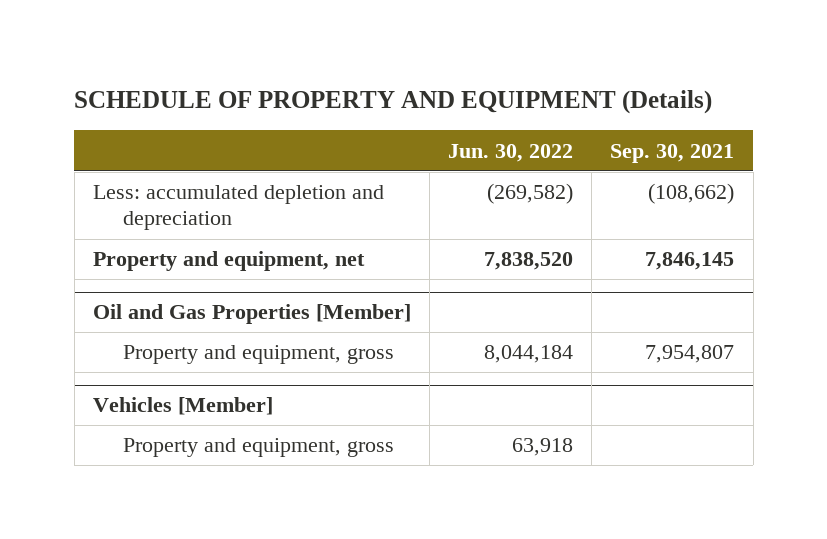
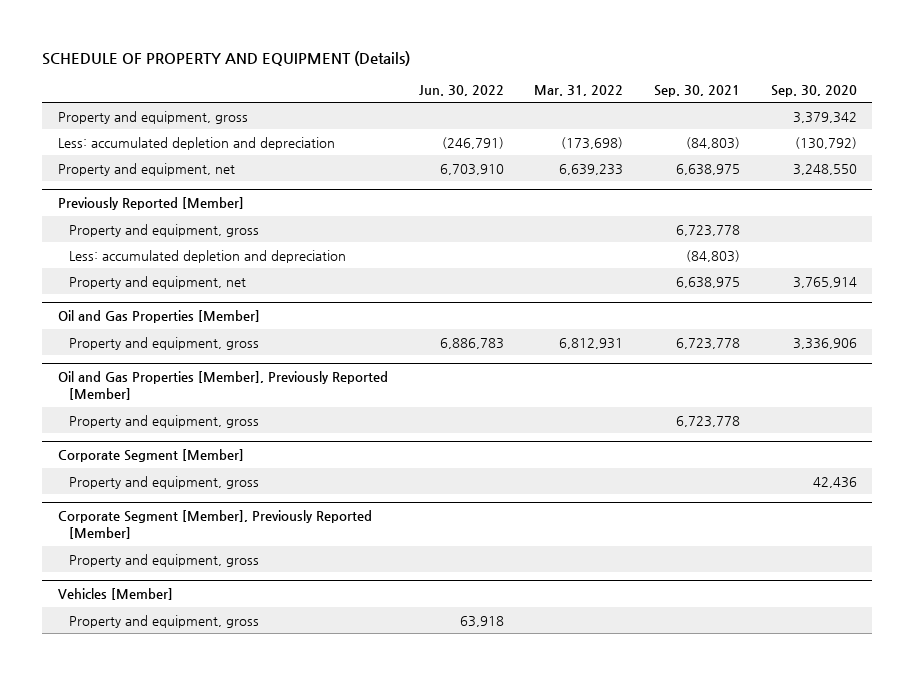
- | Jun. 30, 2022 | Sep. 30, 2021
+ | Jun. 30, 2022 | Mar. 31, 2022 | Sep. 30, 2021 | Sep. 30, 2020
- Less: accumulated depletion and depreciation | (269,582) | (108,662)
- Property and equipment, net | 7,838,520 | 7,846,145
+ Property and equipment, gross | | | | 3,379,342
+ Less: accumulated depletion and depreciation | (246,791) | (173,698) | (84,803) | (130,792)
+ Property and equipment, net | 6,703,910 | 6,639,233 | 6,638,975 | 3,248,550
+ Previously Reported [Member]
+ Property and equipment, gross | | | 6,723,778 |
+ Less: accumulated depletion and depreciation | | | (84,803) |
+ Property and equipment, net | | | 6,638,975 | 3,765,914
@ Oil and Gas Properties [Member]
- Property and equipment, gross | 8,044,184 | 7,954,807
+ Property and equipment, gross | 6,886,783 | 6,812,931 | 6,723,778 | 3,336,906
+ Oil and Gas Properties [Member], Previously Reported [Member]
+ Property and equipment, gross | | | 6,723,778 |
+ Corporate Segment [Member]
+ Property and equipment, gross | | | | 42,436
+ Corporate Segment [Member], Previously Reported [Member]
+ Property and equipment, gross

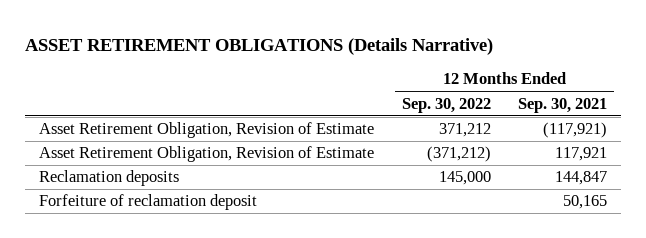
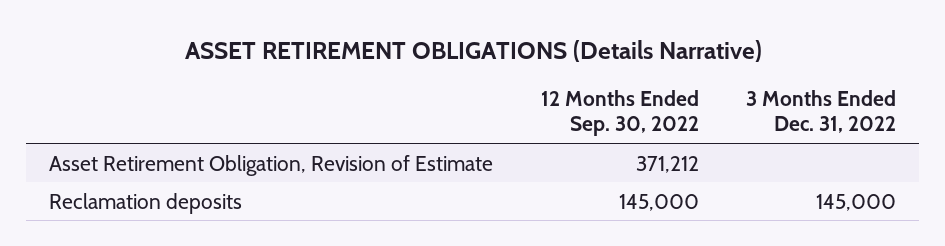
- | 12 Months Ended Sep. 30, 2022 | 12 Months Ended Sep. 30, 2021
+ | 12 Months Ended Sep. 30, 2022 | 3 Months Ended Dec. 31, 2022
- Asset Retirement Obligation, Revision of Estimate | (371,212) | 117,921
- Forfeiture of reclamation deposit | | 50,165

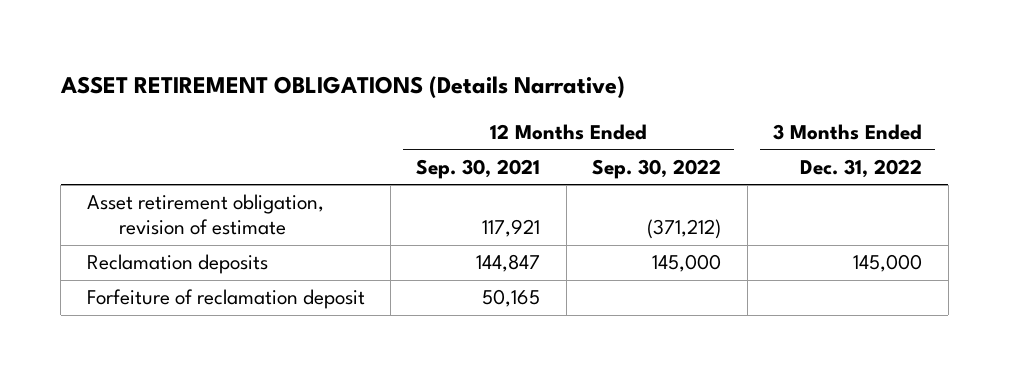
- | 12 Months Ended Sep. 30, 2022 | 3 Months Ended Dec. 31, 2022
+ | 12 Months Ended Sep. 30, 2021 | 12 Months Ended Sep. 30, 2022 | 3 Months Ended Dec. 31, 2022
- Asset Retirement Obligation, Revision of Estimate | 371,212 |
+ Asset retirement obligation, revision of estimate | 117,921 | (371,212) |
+ Forfeiture of reclamation deposit | 50,165 | |

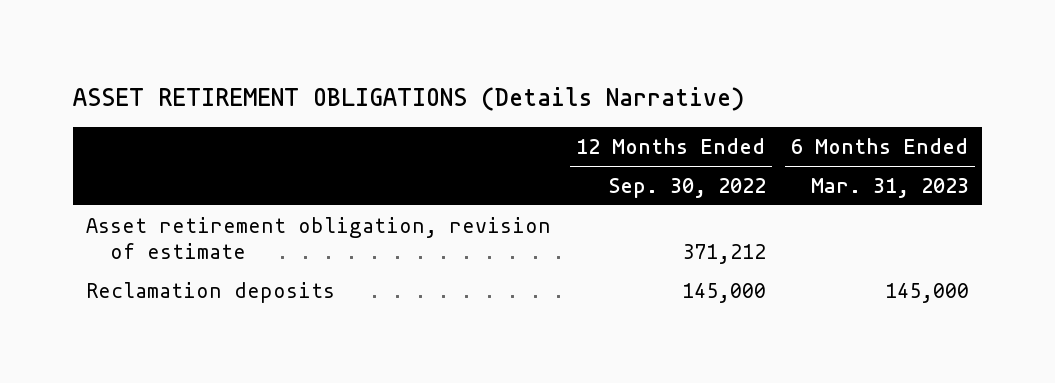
- | 12 Months Ended Sep. 30, 2021 | 12 Months Ended Sep. 30, 2022 | 3 Months Ended Dec. 31, 2022
+ | 12 Months Ended Sep. 30, 2022 | 6 Months Ended Mar. 31, 2023
- Asset retirement obligation, revision of estimate | 117,921 | (371,212) |
+ Asset retirement obligation, revision of estimate | 371,212 |
- Forfeiture of reclamation deposit | 50,165 | |

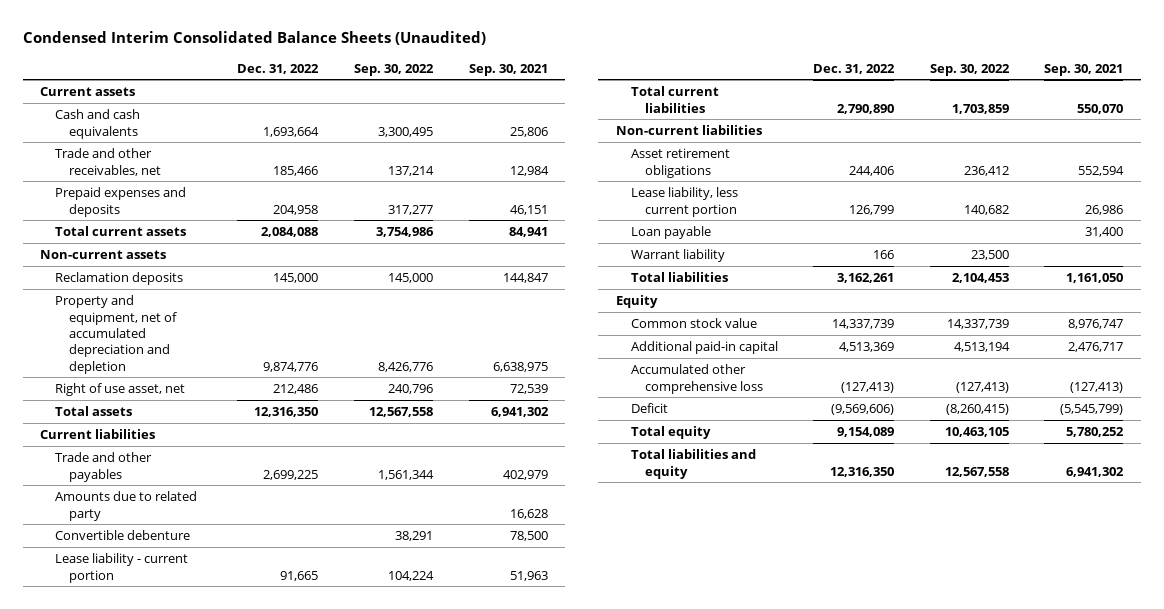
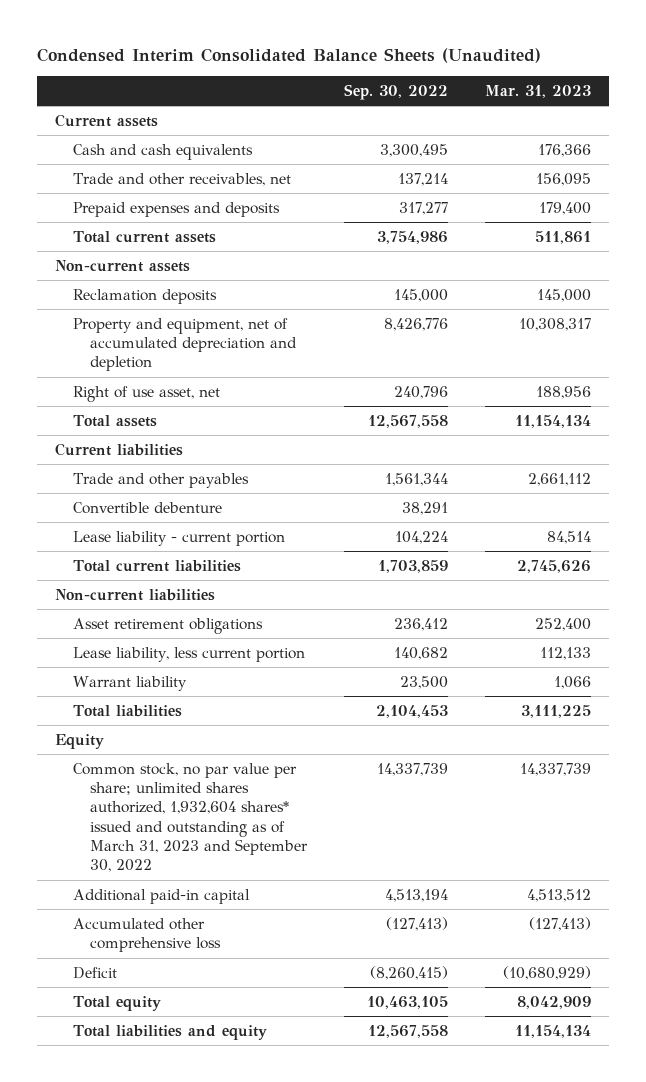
- | Dec. 31, 2022 | Sep. 30, 2022 | Sep. 30, 2021
+ | Sep. 30, 2022 | Mar. 31, 2023
- Amounts due to related party | | | 16,628
- Loan payable | | | 31,400
- Common stock value | 14,337,739 | 14,337,739 | 8,976,747
+ Common stock, no par value per share; unlimited shares authorized, 1,932,604 shares* issued and outstanding as of March 31, 2023 and September 30, 2022 | 14,337,739 | 14,337,739

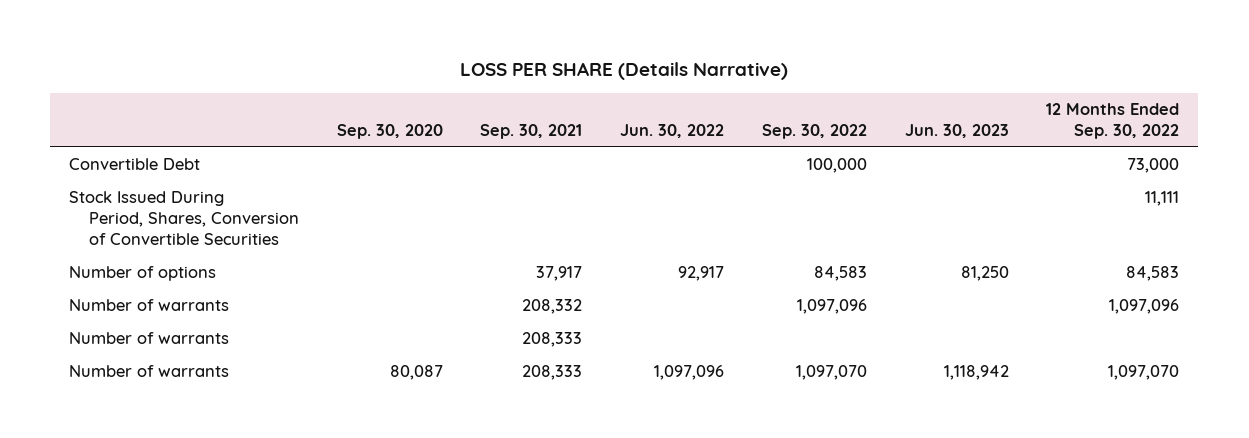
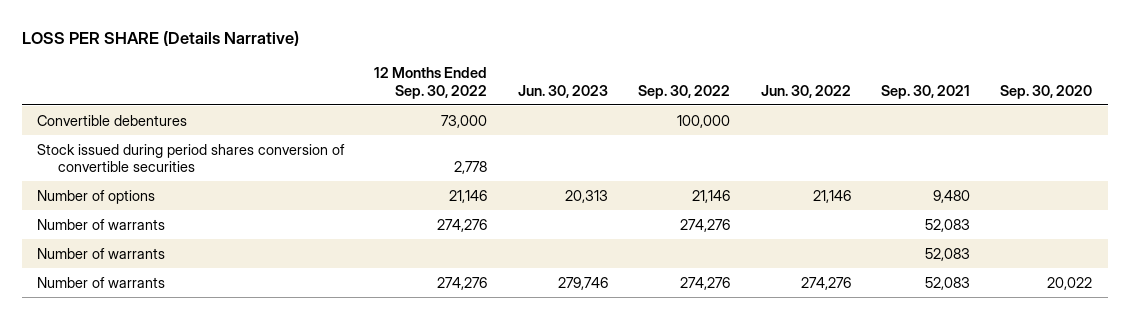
- | Sep. 30, 2020 | Sep. 30, 2021 | Jun. 30, 2022 | Sep. 30, 2022 | Jun. 30, 2023 | 12 Months Ended Sep. 30, 2022
+ | 12 Months Ended Sep. 30, 2022 | Jun. 30, 2023 | Sep. 30, 2022 | Jun. 30, 2022 | Sep. 30, 2021 | Sep. 30, 2020
- Convertible Debt | | | | 100,000 | | 73,000
- Stock Issued During Period, Shares, Conversion of Convertible Securities | | | | | | 11,111
- Number of options | | 37,917 | 92,917 | 84,583 | 81,250 | 84,583
- Number of warrants | | 208,332 | | 1,097,096 | | 1,097,096
- Number of warrants | | 208,333 | | | |
- Number of warrants | 80,087 | 208,333 | 1,097,096 | 1,097,070 | 1,118,942 | 1,097,070
+ Convertible debentures | 73,000 | | 100,000 | | |
+ Stock issued during period shares conversion of convertible securities | 2,778 | | | | |
+ Number of options | 21,146 | 20,313 | 21,146 | 21,146 | 9,480 |
+ Number of warrants | 274,276 | | 274,276 | | 52,083 |
+ Number of warrants | | | | | 52,083 |
+ Number of warrants | 274,276 | 279,746 | 274,276 | 274,276 | 52,083 | 20,022

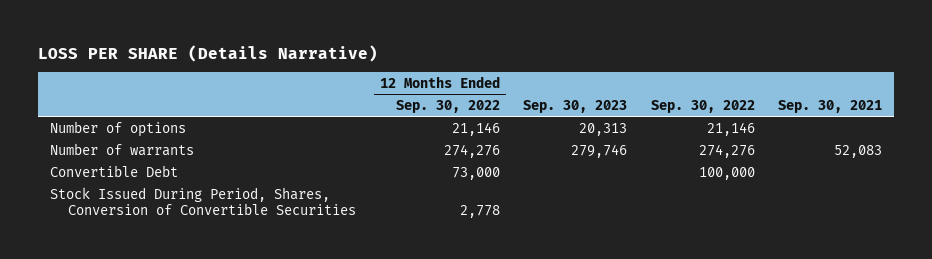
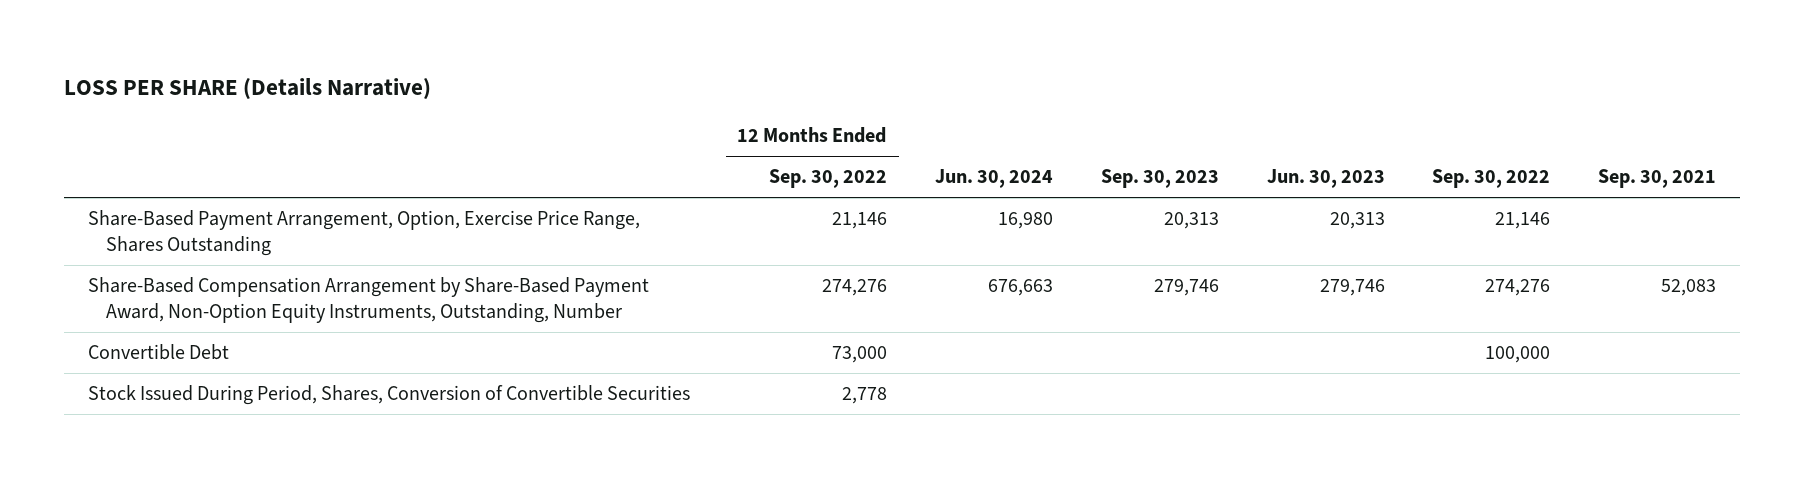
- | 12 Months Ended Sep. 30, 2022 | Sep. 30, 2023 | Sep. 30, 2022 | Sep. 30, 2021
+ | 12 Months Ended Sep. 30, 2022 | Jun. 30, 2024 | Sep. 30, 2023 | Jun. 30, 2023 | Sep. 30, 2022 | Sep. 30, 2021
- Number of options | 21,146 | 20,313 | 21,146 |
- Number of warrants | 274,276 | 279,746 | 274,276 | 52,083
+ Share-Based Payment Arrangement, Option, Exercise Price Range, Shares Outstanding | 21,146 | 16,980 | 20,313 | 20,313 | 21,146 |
+ Share-Based Compensation Arrangement by Share-Based Payment Award, Non-Option Equity Instruments, Outstanding, Number | 274,276 | 676,663 | 279,746 | 279,746 | 274,276 | 52,083

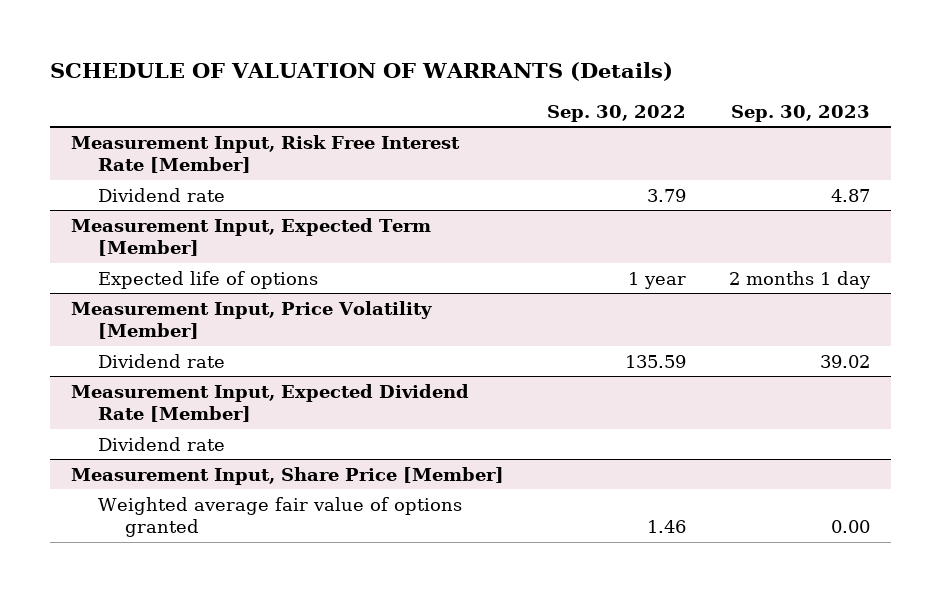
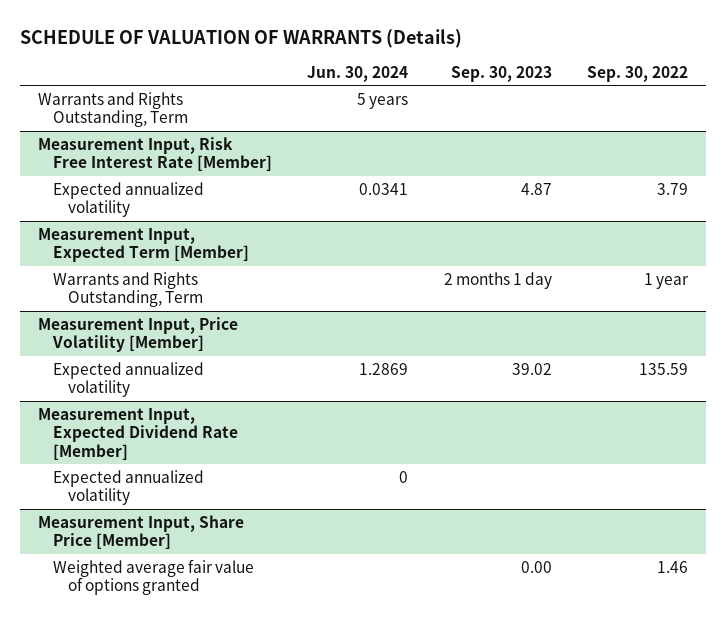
- | Sep. 30, 2022 | Sep. 30, 2023
+ | Jun. 30, 2024 | Sep. 30, 2023 | Sep. 30, 2022
+ Warrants and Rights Outstanding, Term | 5 years | |
@ Measurement Input, Risk Free Interest Rate [Member]
- Dividend rate | 3.79 | 4.87
+ Expected annualized volatility | 0.0341 | 4.87 | 3.79
@ Measurement Input, Expected Term [Member]
- Expected life of options | 1 year | 2 months 1 day
+ Warrants and Rights Outstanding, Term | | 2 months 1 day | 1 year
@ Measurement Input, Price Volatility [Member]
- Dividend rate | 135.59 | 39.02
+ Expected annualized volatility | 1.2869 | 39.02 | 135.59
@ Measurement Input, Expected Dividend Rate [Member]
- Dividend rate
+ Expected annualized volatility | 0 | |

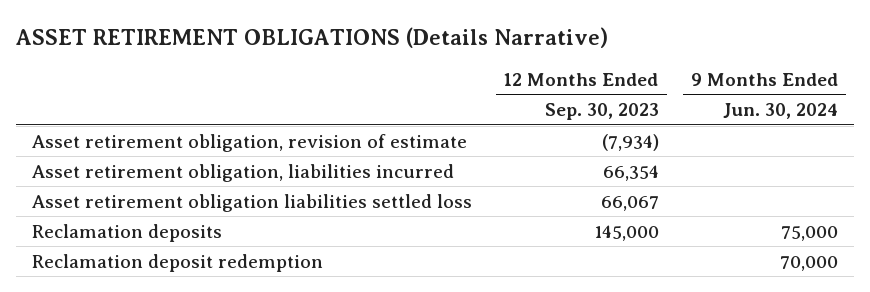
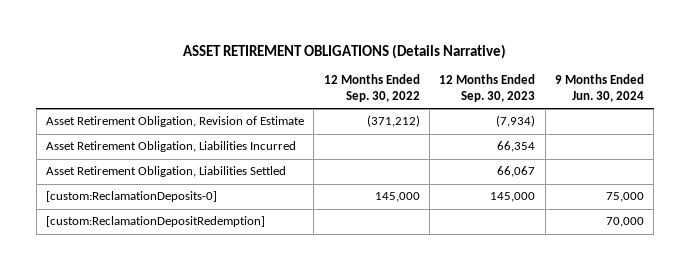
- | 12 Months Ended Sep. 30, 2023 | 9 Months Ended Jun. 30, 2024
+ | 12 Months Ended Sep. 30, 2022 | 12 Months Ended Sep. 30, 2023 | 9 Months Ended Jun. 30, 2024
- Asset retirement obligation, revision of estimate | (7,934) |
- Asset retirement obligation, liabilities incurred | 66,354 |
- Asset retirement obligation liabilities settled loss | 66,067 |
- Reclamation deposits | 145,000 | 75,000
- Reclamation deposit redemption | | 70,000
+ Asset Retirement Obligation, Revision of Estimate | (371,212) | (7,934) |
+ Asset Retirement Obligation, Liabilities Incurred | | 66,354 |
+ Asset Retirement Obligation, Liabilities Settled | | 66,067 |
+ [custom:ReclamationDeposits-0] | 145,000 | 145,000 | 75,000
+ [custom:ReclamationDepositRedemption] | | | 70,000

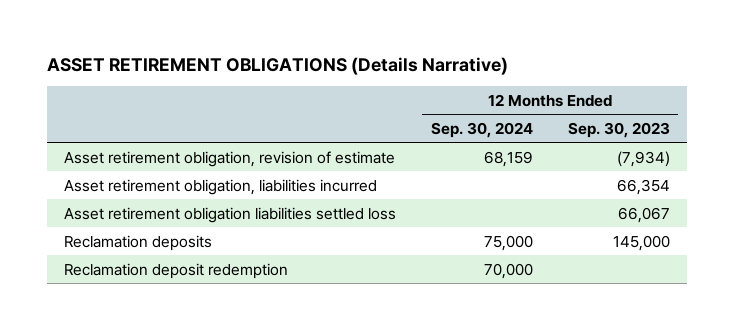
- | 12 Months Ended Sep. 30, 2022 | 12 Months Ended Sep. 30, 2023 | 9 Months Ended Jun. 30, 2024
+ | 12 Months Ended Sep. 30, 2024 | 12 Months Ended Sep. 30, 2023
- Asset Retirement Obligation, Revision of Estimate | (371,212) | (7,934) |
- Asset Retirement Obligation, Liabilities Incurred | | 66,354 |
- Asset Retirement Obligation, Liabilities Settled | | 66,067 |
- [custom:ReclamationDeposits-0] | 145,000 | 145,000 | 75,000
- [custom:ReclamationDepositRedemption] | | | 70,000
+ Asset retirement obligation, revision of estimate | 68,159 | (7,934)
+ Asset retirement obligation, liabilities incurred | | 66,354
+ Asset retirement obligation liabilities settled loss | | 66,067
+ Reclamation deposits | 75,000 | 145,000
+ Reclamation deposit redemption | 70,000 |

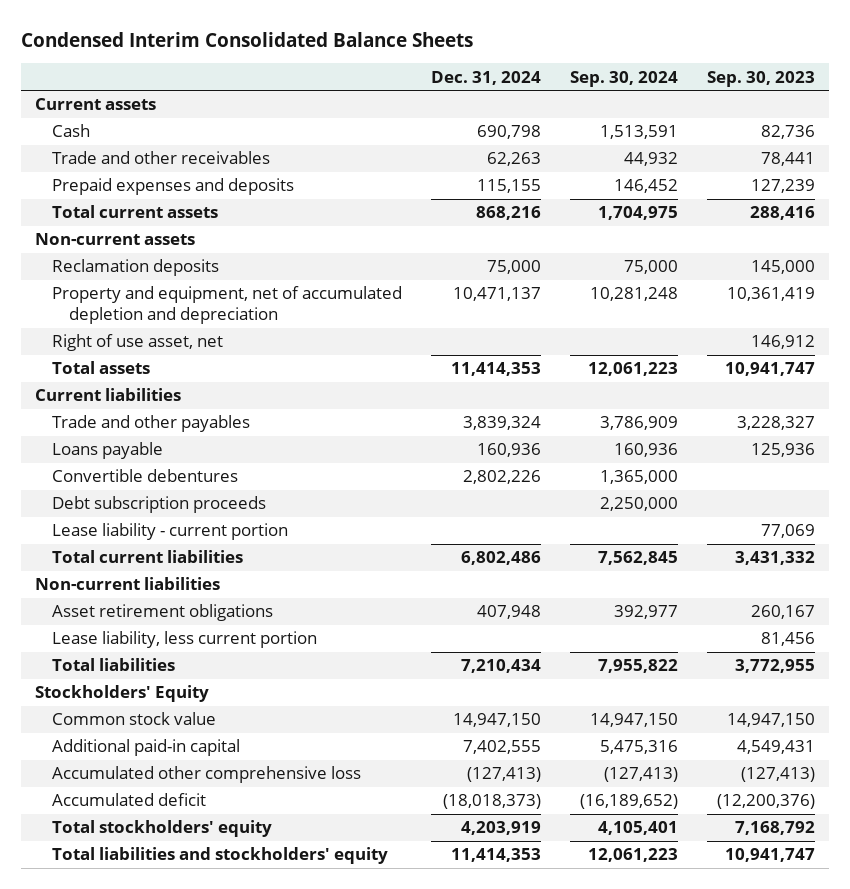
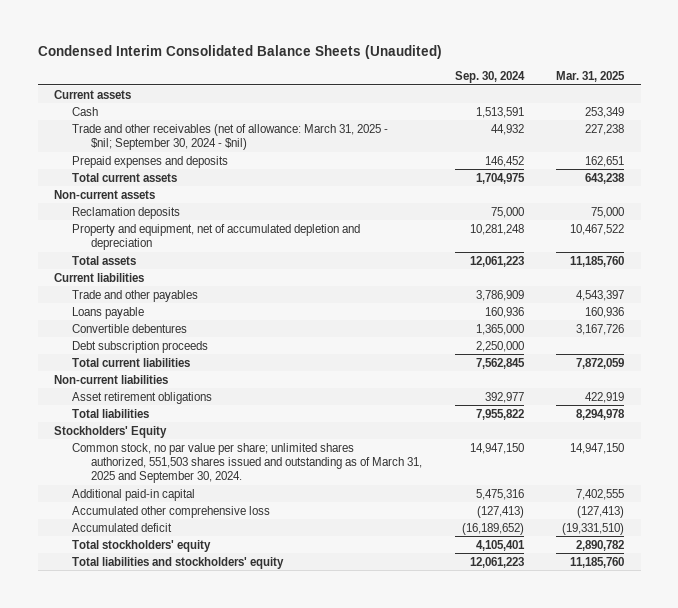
- Condensed Interim Consolidated Balance Sheets
+ Condensed Interim Consolidated Balance Sheets (Unaudited)
- | Dec. 31, 2024 | Sep. 30, 2024 | Sep. 30, 2023
+ | Sep. 30, 2024 | Mar. 31, 2025
- Trade and other receivables | 62,263 | 44,932 | 78,441
+ Trade and other receivables (net of allowance: March 31, 2025 - $nil; September 30, 2024 - $nil) | 44,932 | 227,238
- Right of use asset, net | | | 146,912
- Lease liability - current portion | | | 77,069
- Lease liability, less current portion | | | 81,456
- Common stock value | 14,947,150 | 14,947,150 | 14,947,150
+ Common stock, no par value per share; unlimited shares authorized, 551,503 shares issued and outstanding as of March 31, 2025 and September 30, 2024. | 14,947,150 | 14,947,150

